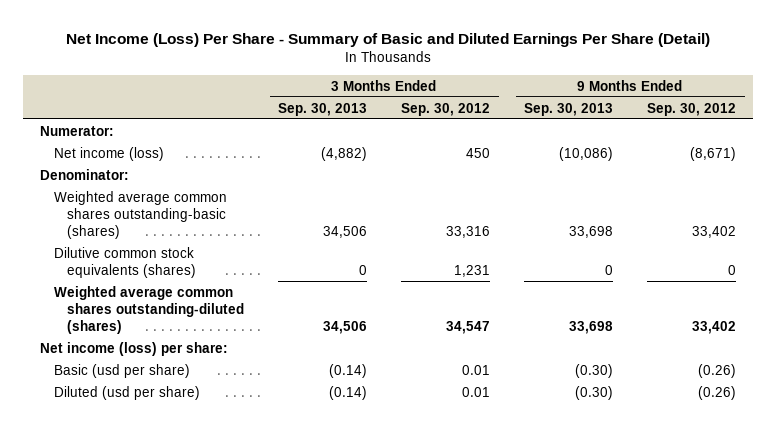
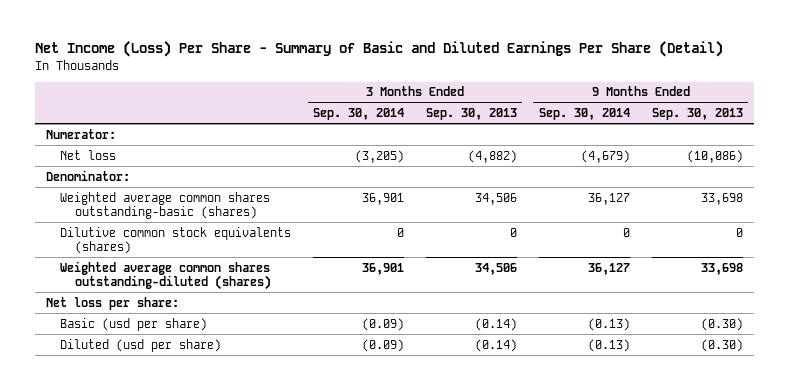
- | 3 Months Ended Sep. 30, 2013 | 3 Months Ended Sep. 30, 2012 | 9 Months Ended Sep. 30, 2013 | 9 Months Ended Sep. 30, 2012
+ | 3 Months Ended Sep. 30, 2014 | 3 Months Ended Sep. 30, 2013 | 9 Months Ended Sep. 30, 2014 | 9 Months Ended Sep. 30, 2013
- Net income (loss) | (4,882) | 450 | (10,086) | (8,671)
+ Net loss | (3,205) | (4,882) | (4,679) | (10,086)
- Net income (loss) per share:
+ Net loss per share:

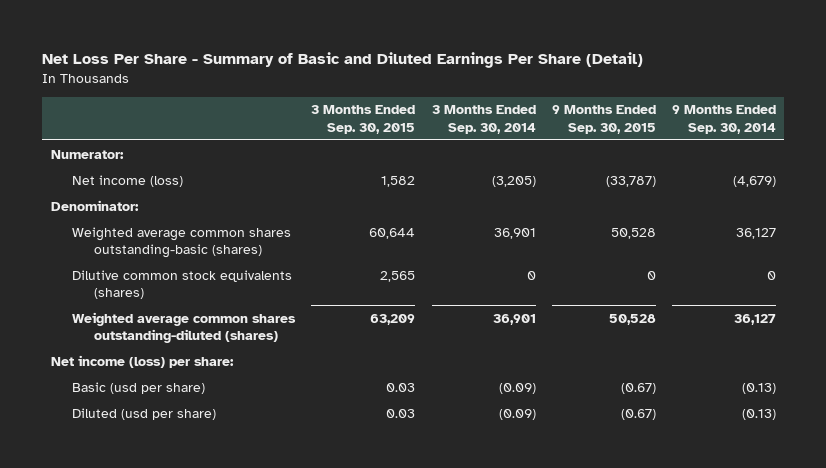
- Net Income (Loss) Per Share - Summary of Basic and Diluted Earnings Per Share (Detail)
+ Net Loss Per Share - Summary of Basic and Diluted Earnings Per Share (Detail)
- | 3 Months Ended Sep. 30, 2014 | 3 Months Ended Sep. 30, 2013 | 9 Months Ended Sep. 30, 2014 | 9 Months Ended Sep. 30, 2013
+ | 3 Months Ended Sep. 30, 2015 | 3 Months Ended Sep. 30, 2014 | 9 Months Ended Sep. 30, 2015 | 9 Months Ended Sep. 30, 2014
- Net loss | (3,205) | (4,882) | (4,679) | (10,086)
+ Net income (loss) | 1,582 | (3,205) | (33,787) | (4,679)
- Net loss per share:
+ Net income (loss) per share:

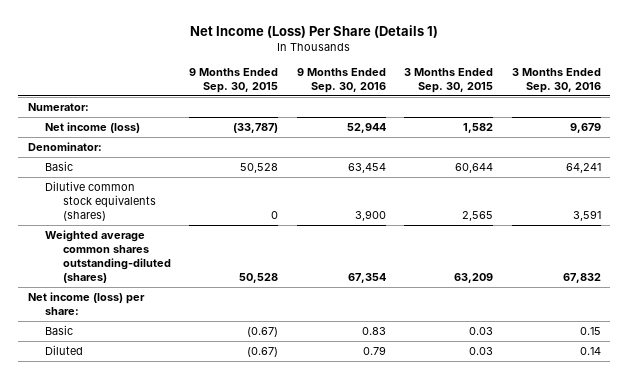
- Net Loss Per Share - Summary of Basic and Diluted Earnings Per Share (Detail)
+ Net Income (Loss) Per Share (Details 1)
- | 3 Months Ended Sep. 30, 2015 | 3 Months Ended Sep. 30, 2014 | 9 Months Ended Sep. 30, 2015 | 9 Months Ended Sep. 30, 2014
+ | 9 Months Ended Sep. 30, 2015 | 9 Months Ended Sep. 30, 2016 | 3 Months Ended Sep. 30, 2015 | 3 Months Ended Sep. 30, 2016
- Weighted average common shares outstanding-basic (shares) | 60,644 | 36,901 | 50,528 | 36,127
+ Basic | 50,528 | 63,454 | 60,644 | 64,241
- Basic (usd per share) | 0.03 | (0.09) | (0.67) | (0.13)
- Diluted (usd per share) | 0.03 | (0.09) | (0.67) | (0.13)
+ Basic | (0.67) | 0.83 | 0.03 | 0.15
+ Diluted | (0.67) | 0.79 | 0.03 | 0.14

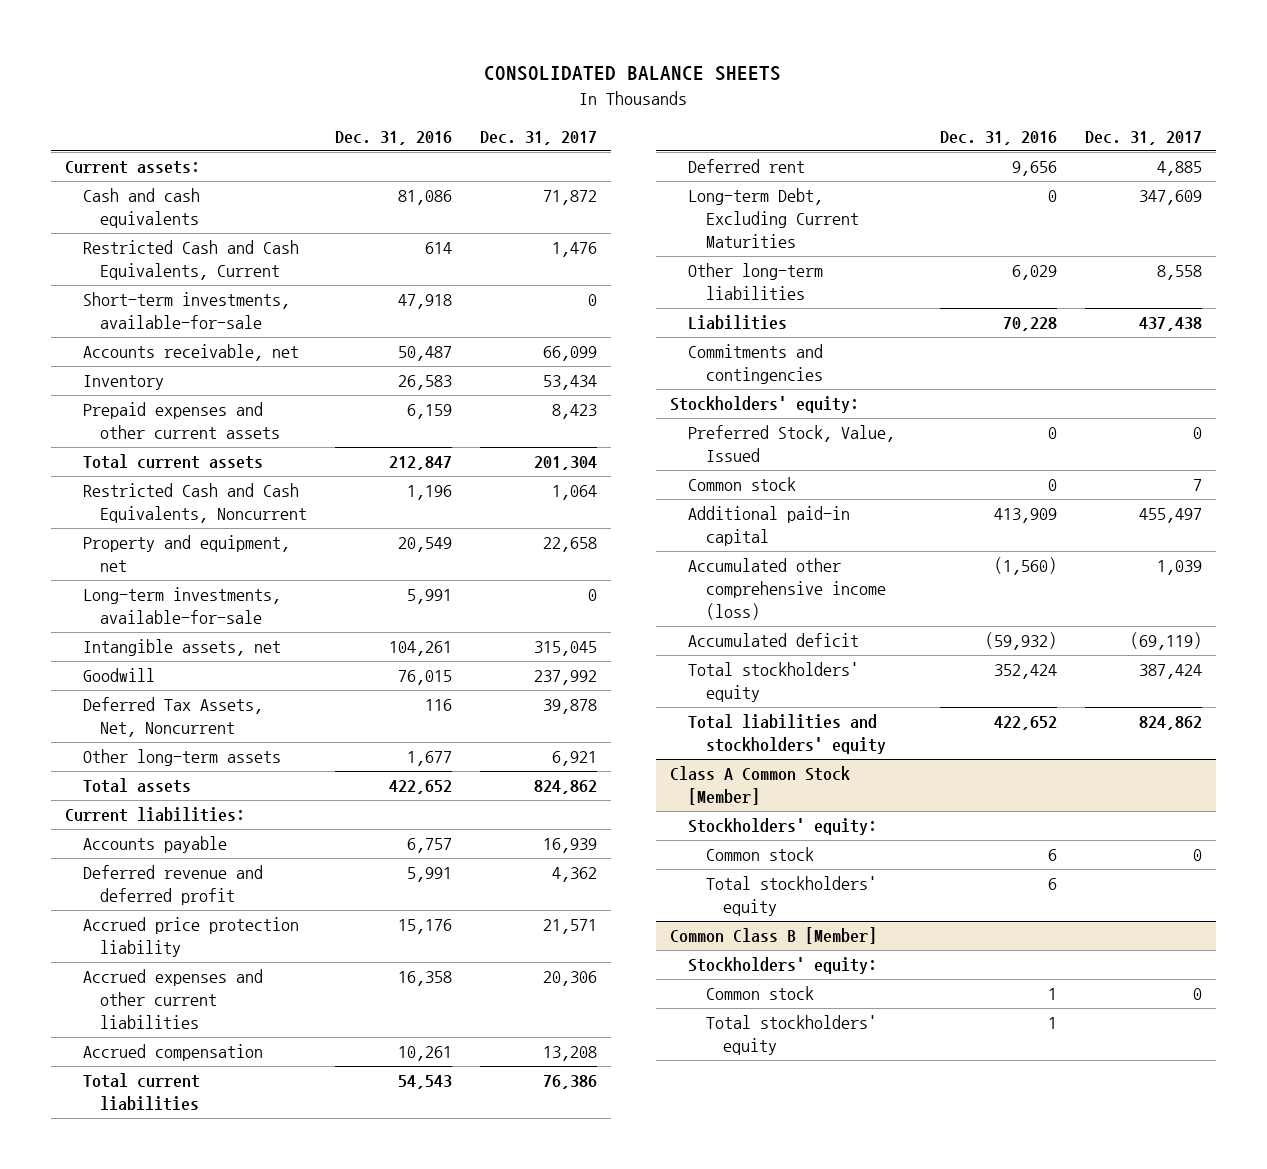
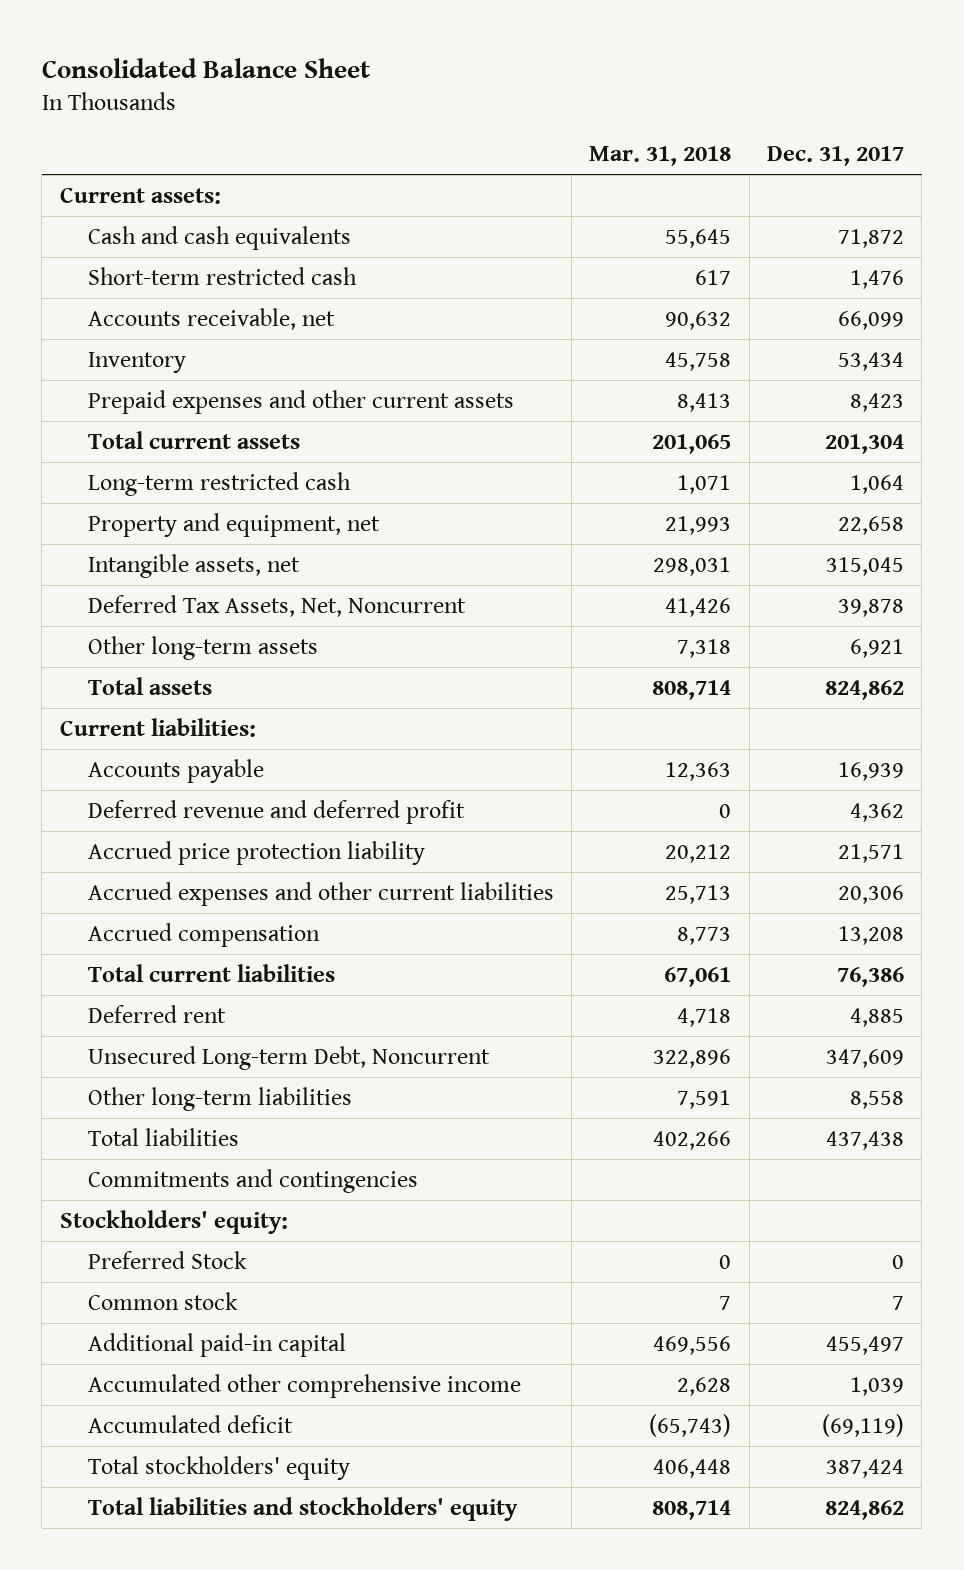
- CONSOLIDATED BALANCE SHEETS
+ Consolidated Balance Sheet
- | Dec. 31, 2016 | Dec. 31, 2017
+ | Mar. 31, 2018 | Dec. 31, 2017
- Restricted Cash and Cash Equivalents, Current | 614 | 1,476
- Short-term investments, available-for-sale | 47,918 | 0
+ Short-term restricted cash | 617 | 1,476
- Restricted Cash and Cash Equivalents, Noncurrent | 1,196 | 1,064
+ Long-term restricted cash | 1,071 | 1,064
- Long-term investments, available-for-sale | 5,991 | 0
- Goodwill | 76,015 | 237,992
- Long-term Debt, Excluding Current Maturities | 0 | 347,609
+ Unsecured Long-term Debt, Noncurrent | 322,896 | 347,609
- Liabilities | 70,228 | 437,438
+ Total liabilities | 402,266 | 437,438
- Preferred Stock, Value, Issued | 0 | 0
+ Preferred Stock | 0 | 0
- Accumulated other comprehensive income (loss) | (1,560) | 1,039
+ Accumulated other comprehensive income | 2,628 | 1,039
- Class A Common Stock [Member]
- Stockholders' equity:
- Common stock | 6 | 0
- Total stockholders' equity | 6 |
- Common Class B [Member]
- Stockholders' equity:
- Common stock | 1 | 0
- Total stockholders' equity | 1 |

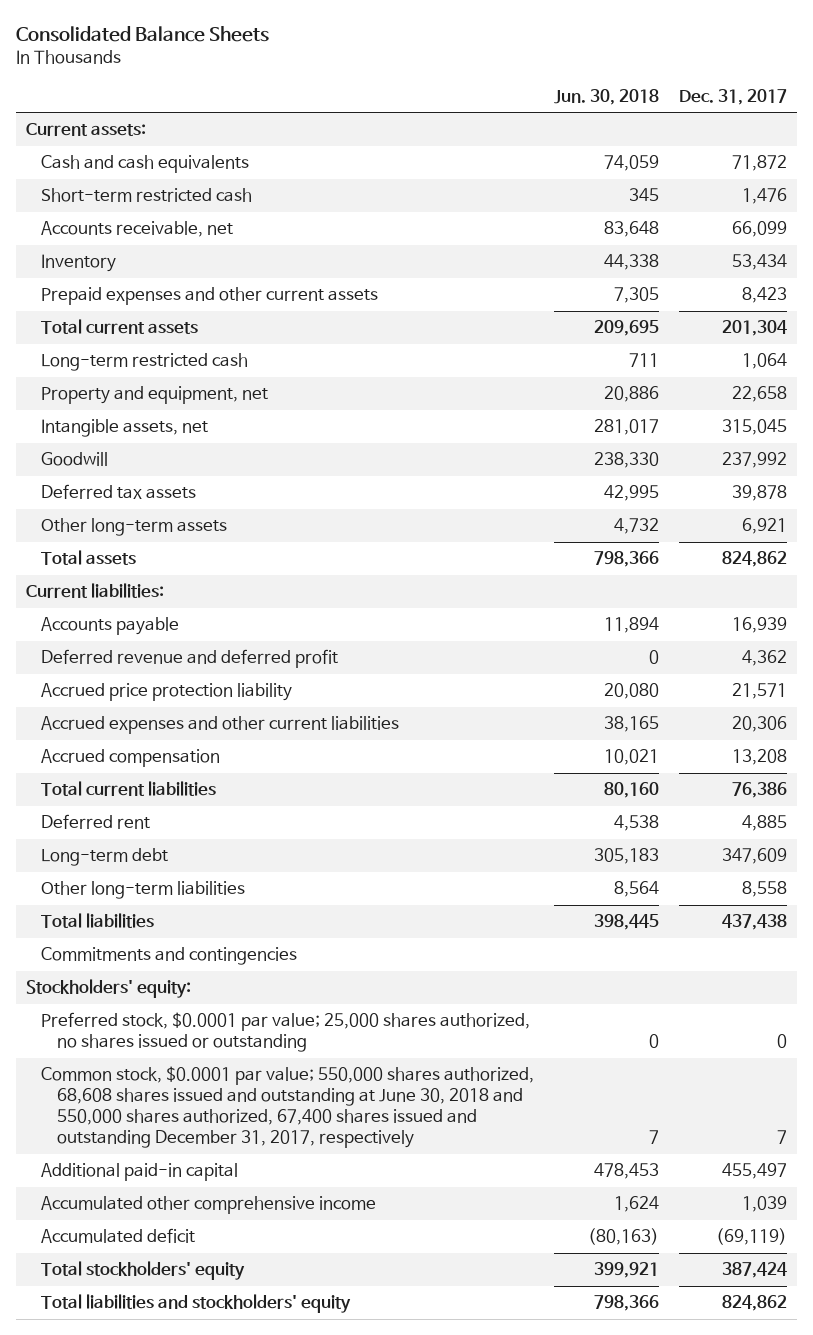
- Consolidated Balance Sheet
+ Consolidated Balance Sheets
- | Mar. 31, 2018 | Dec. 31, 2017
+ | Jun. 30, 2018 | Dec. 31, 2017
- Deferred Tax Assets, Net, Noncurrent | 41,426 | 39,878
+ Goodwill | 238,330 | 237,992
+ Deferred tax assets | 42,995 | 39,878
- Unsecured Long-term Debt, Noncurrent | 322,896 | 347,609
+ Long-term debt | 305,183 | 347,609
- Preferred Stock | 0 | 0
- Common stock | 7 | 7
+ Preferred stock, $0.0001 par value; 25,000 shares authorized, no shares issued or outstanding | 0 | 0
+ Common stock, $0.0001 par value; 550,000 shares authorized, 68,608 shares issued and outstanding at June 30, 2018 and 550,000 shares authorized, 67,400 shares issued and outstanding December 31, 2017, respectively | 7 | 7

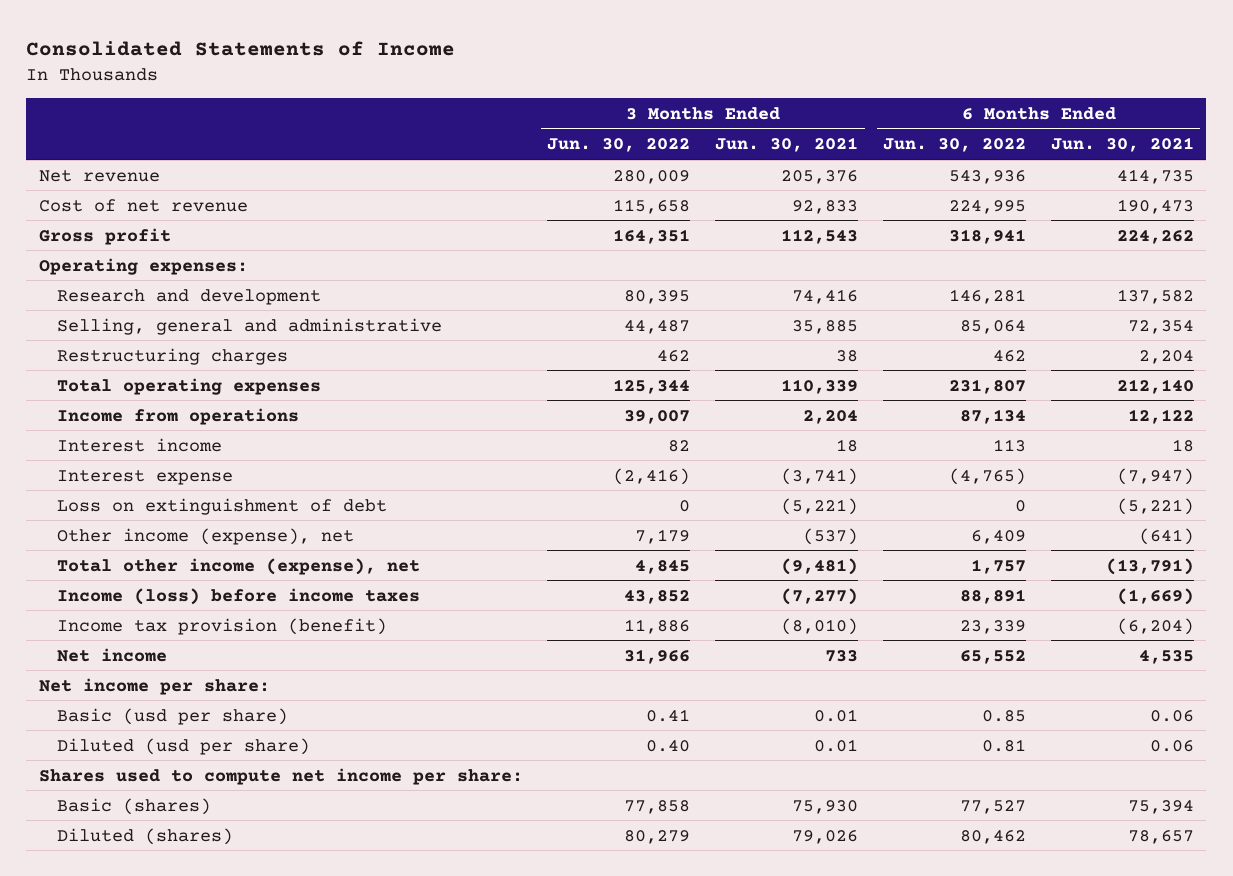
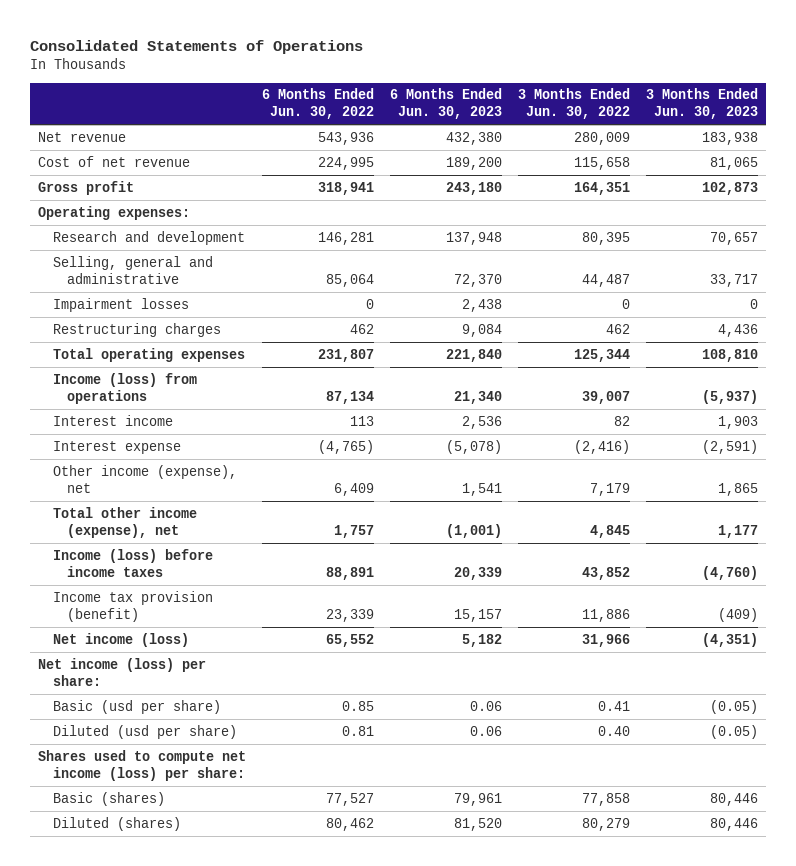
- Consolidated Statements of Income
+ Consolidated Statements of Operations
- | 3 Months Ended Jun. 30, 2022 | 3 Months Ended Jun. 30, 2021 | 6 Months Ended Jun. 30, 2022 | 6 Months Ended Jun. 30, 2021
+ | 6 Months Ended Jun. 30, 2022 | 6 Months Ended Jun. 30, 2023 | 3 Months Ended Jun. 30, 2022 | 3 Months Ended Jun. 30, 2023
+ Impairment losses | 0 | 2,438 | 0 | 0
- Income from operations | 39,007 | 2,204 | 87,134 | 12,122
+ Income (loss) from operations | 87,134 | 21,340 | 39,007 | (5,937)
- Loss on extinguishment of debt | 0 | (5,221) | 0 | (5,221)
- Net income | 31,966 | 733 | 65,552 | 4,535
- Net income per share:
+ Net income (loss) | 65,552 | 5,182 | 31,966 | (4,351)
+ Net income (loss) per share:
- Shares used to compute net income per share:
+ Shares used to compute net income (loss) per share:

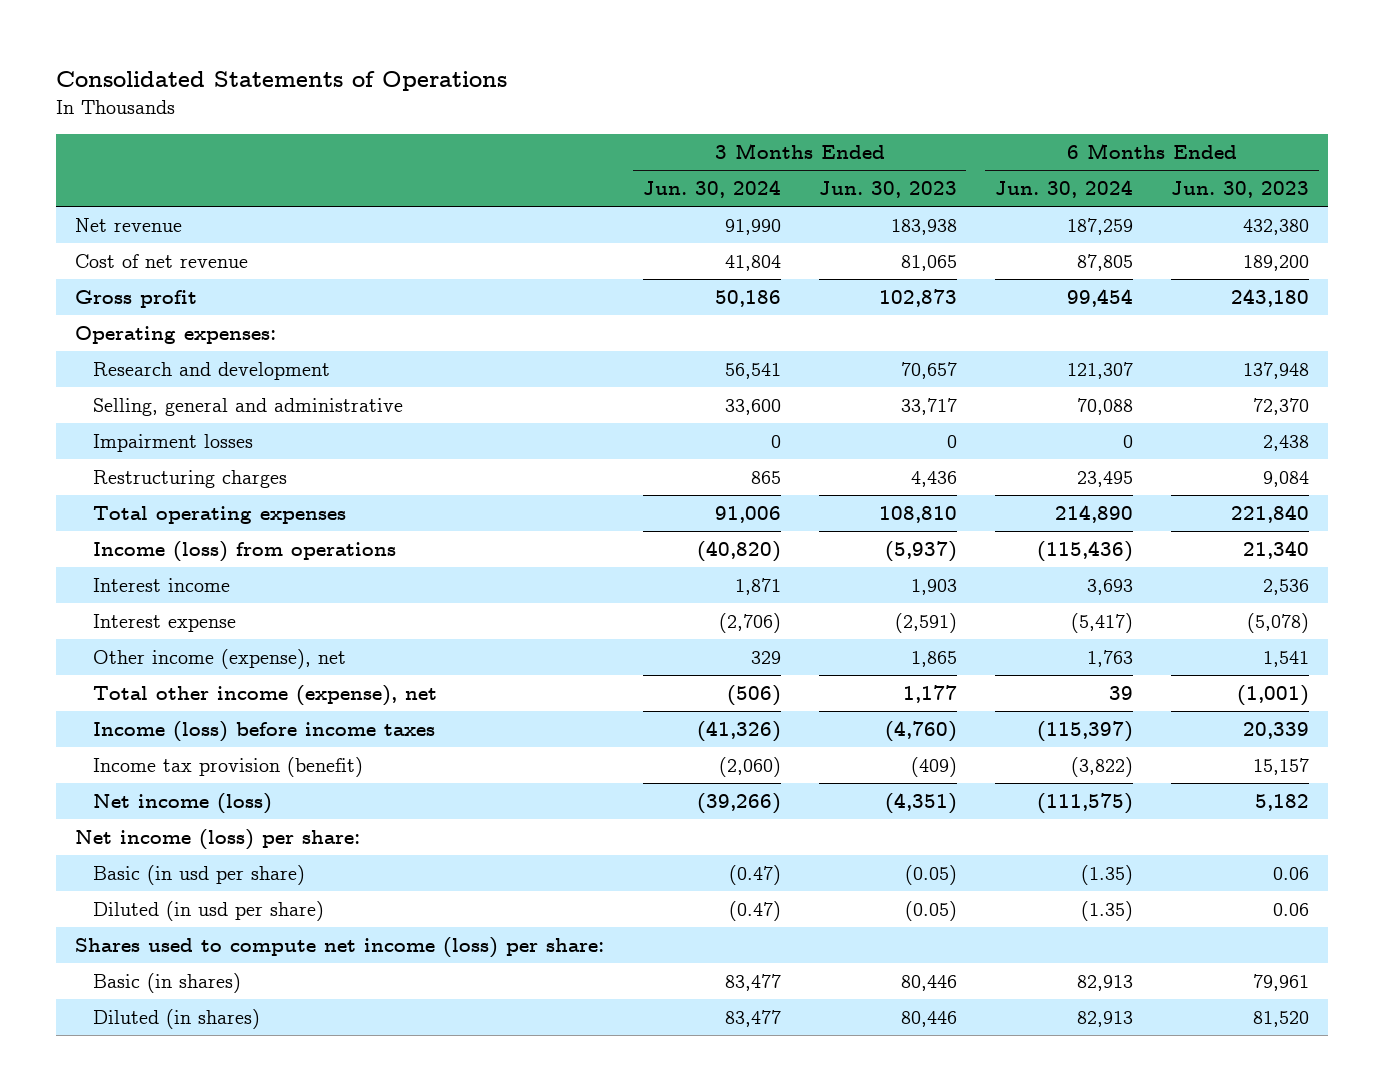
- | 6 Months Ended Jun. 30, 2022 | 6 Months Ended Jun. 30, 2023 | 3 Months Ended Jun. 30, 2022 | 3 Months Ended Jun. 30, 2023
+ | 3 Months Ended Jun. 30, 2024 | 3 Months Ended Jun. 30, 2023 | 6 Months Ended Jun. 30, 2024 | 6 Months Ended Jun. 30, 2023
- Basic (usd per share) | 0.85 | 0.06 | 0.41 | (0.05)
- Diluted (usd per share) | 0.81 | 0.06 | 0.40 | (0.05)
+ Basic (in usd per share) | (0.47) | (0.05) | (1.35) | 0.06
+ Diluted (in usd per share) | (0.47) | (0.05) | (1.35) | 0.06
- Basic (shares) | 77,527 | 79,961 | 77,858 | 80,446
- Diluted (shares) | 80,462 | 81,520 | 80,279 | 80,446
+ Basic (in shares) | 83,477 | 80,446 | 82,913 | 79,961
+ Diluted (in shares) | 83,477 | 80,446 | 82,913 | 81,520

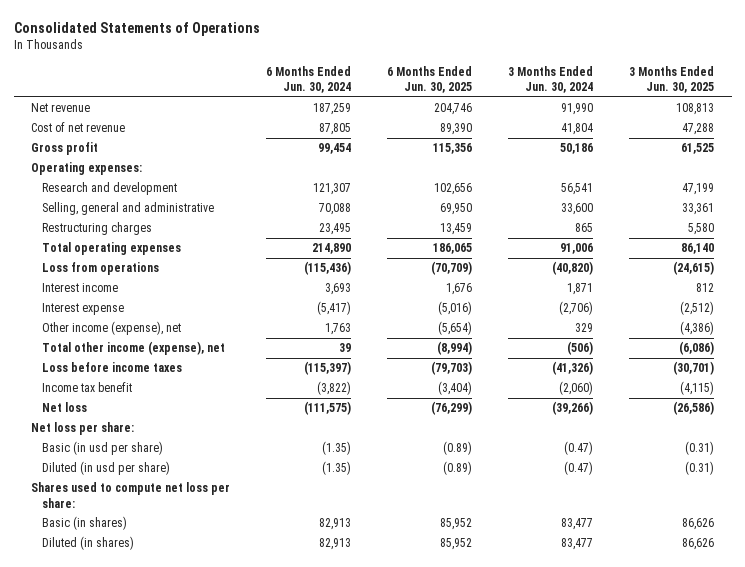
- | 3 Months Ended Jun. 30, 2024 | 3 Months Ended Jun. 30, 2023 | 6 Months Ended Jun. 30, 2024 | 6 Months Ended Jun. 30, 2023
+ | 6 Months Ended Jun. 30, 2024 | 6 Months Ended Jun. 30, 2025 | 3 Months Ended Jun. 30, 2024 | 3 Months Ended Jun. 30, 2025
- Impairment losses | 0 | 0 | 0 | 2,438
- Income (loss) from operations | (40,820) | (5,937) | (115,436) | 21,340
+ Loss from operations | (115,436) | (70,709) | (40,820) | (24,615)
- Income (loss) before income taxes | (41,326) | (4,760) | (115,397) | 20,339
- Income tax provision (benefit) | (2,060) | (409) | (3,822) | 15,157
- Net income (loss) | (39,266) | (4,351) | (111,575) | 5,182
- Net income (loss) per share:
+ Loss before income taxes | (115,397) | (79,703) | (41,326) | (30,701)
+ Income tax benefit | (3,822) | (3,404) | (2,060) | (4,115)
+ Net loss | (111,575) | (76,299) | (39,266) | (26,586)
+ Net loss per share:
- Shares used to compute net income (loss) per share:
+ Shares used to compute net loss per share:

